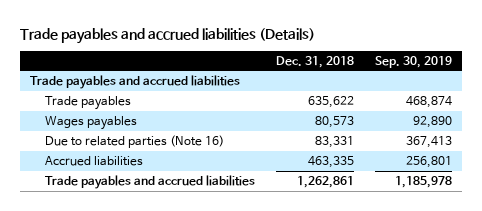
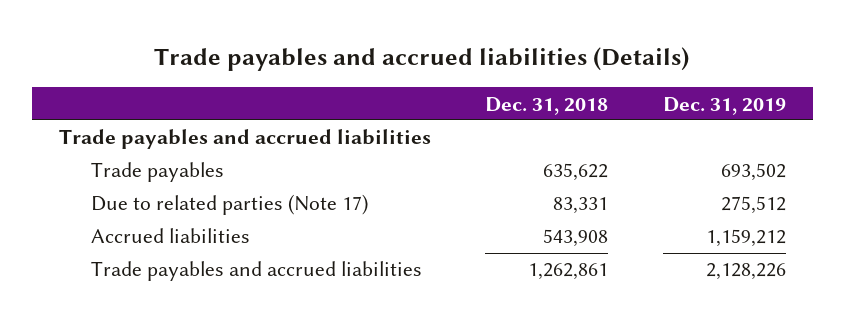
- | Dec. 31, 2018 | Sep. 30, 2019
+ | Dec. 31, 2018 | Dec. 31, 2019
- Wages payables | 80,573 | 92,890
- Due to related parties (Note 16) | 83,331 | 367,413
- Accrued liabilities | 463,335 | 256,801
+ Due to related parties (Note 17) | 83,331 | 275,512
+ Accrued liabilities | 543,908 | 1,159,212

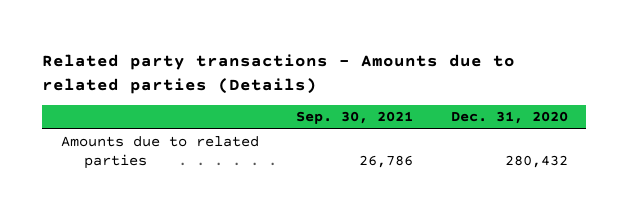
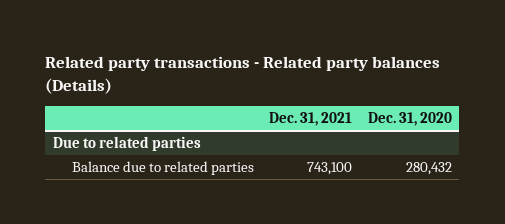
- Related party transactions - Amounts due to related parties (Details)
+ Related party transactions - Related party balances (Details)
- | Sep. 30, 2021 | Dec. 31, 2020
+ | Dec. 31, 2021 | Dec. 31, 2020
- Amounts due to related parties | 26,786 | 280,432
+ Due to related parties
+ Balance due to related parties | 743,100 | 280,432

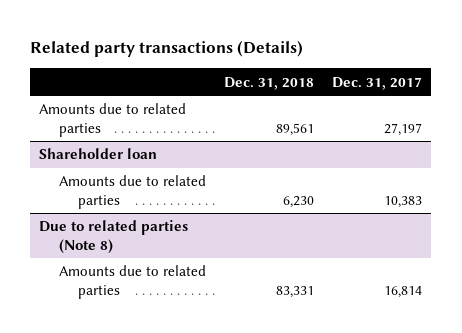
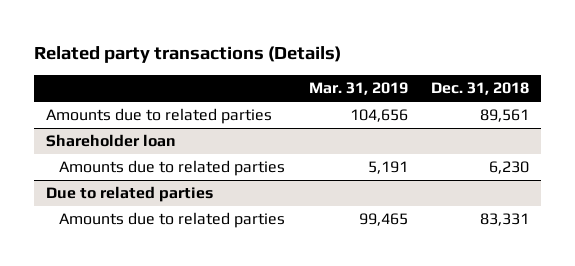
- | Dec. 31, 2018 | Dec. 31, 2017
+ | Mar. 31, 2019 | Dec. 31, 2018
- Due to related parties (Note 8)
+ Due to related parties

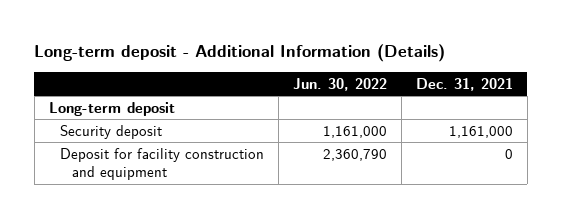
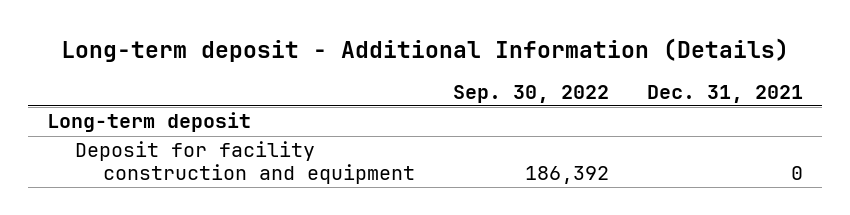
- | Jun. 30, 2022 | Dec. 31, 2021
+ | Sep. 30, 2022 | Dec. 31, 2021
- Security deposit | 1,161,000 | 1,161,000

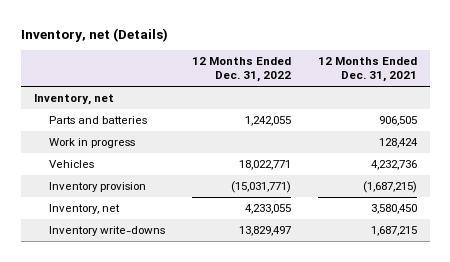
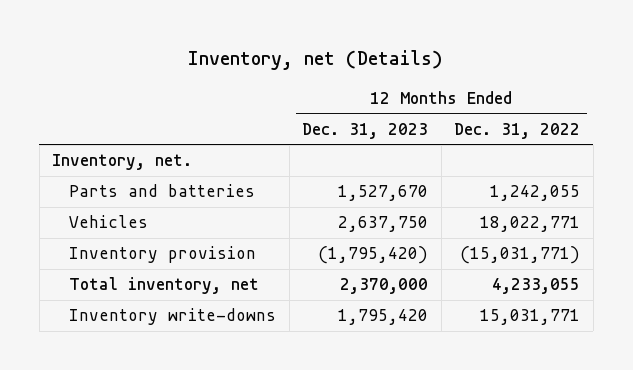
- | 12 Months Ended Dec. 31, 2022 | 12 Months Ended Dec. 31, 2021
+ | 12 Months Ended Dec. 31, 2023 | 12 Months Ended Dec. 31, 2022
- Inventory, net
+ Inventory, net.
- Work in progress | | 128,424
- Inventory, net | 4,233,055 | 3,580,450
- Inventory write-downs | 13,829,497 | 1,687,215
+ Total inventory, net | 2,370,000 | 4,233,055
+ Inventory write-downs | 1,795,420 | 15,031,771

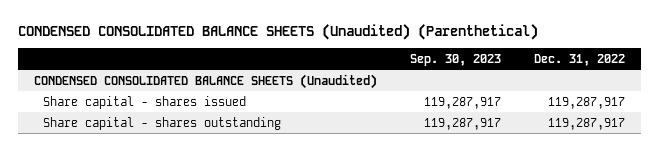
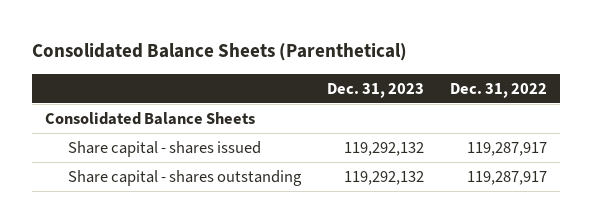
- CONDENSED CONSOLIDATED BALANCE SHEETS (Unaudited) (Parenthetical)
+ Consolidated Balance Sheets (Parenthetical)
- | Sep. 30, 2023 | Dec. 31, 2022
+ | Dec. 31, 2023 | Dec. 31, 2022
- CONDENSED CONSOLIDATED BALANCE SHEETS (Unaudited)
+ Consolidated Balance Sheets

